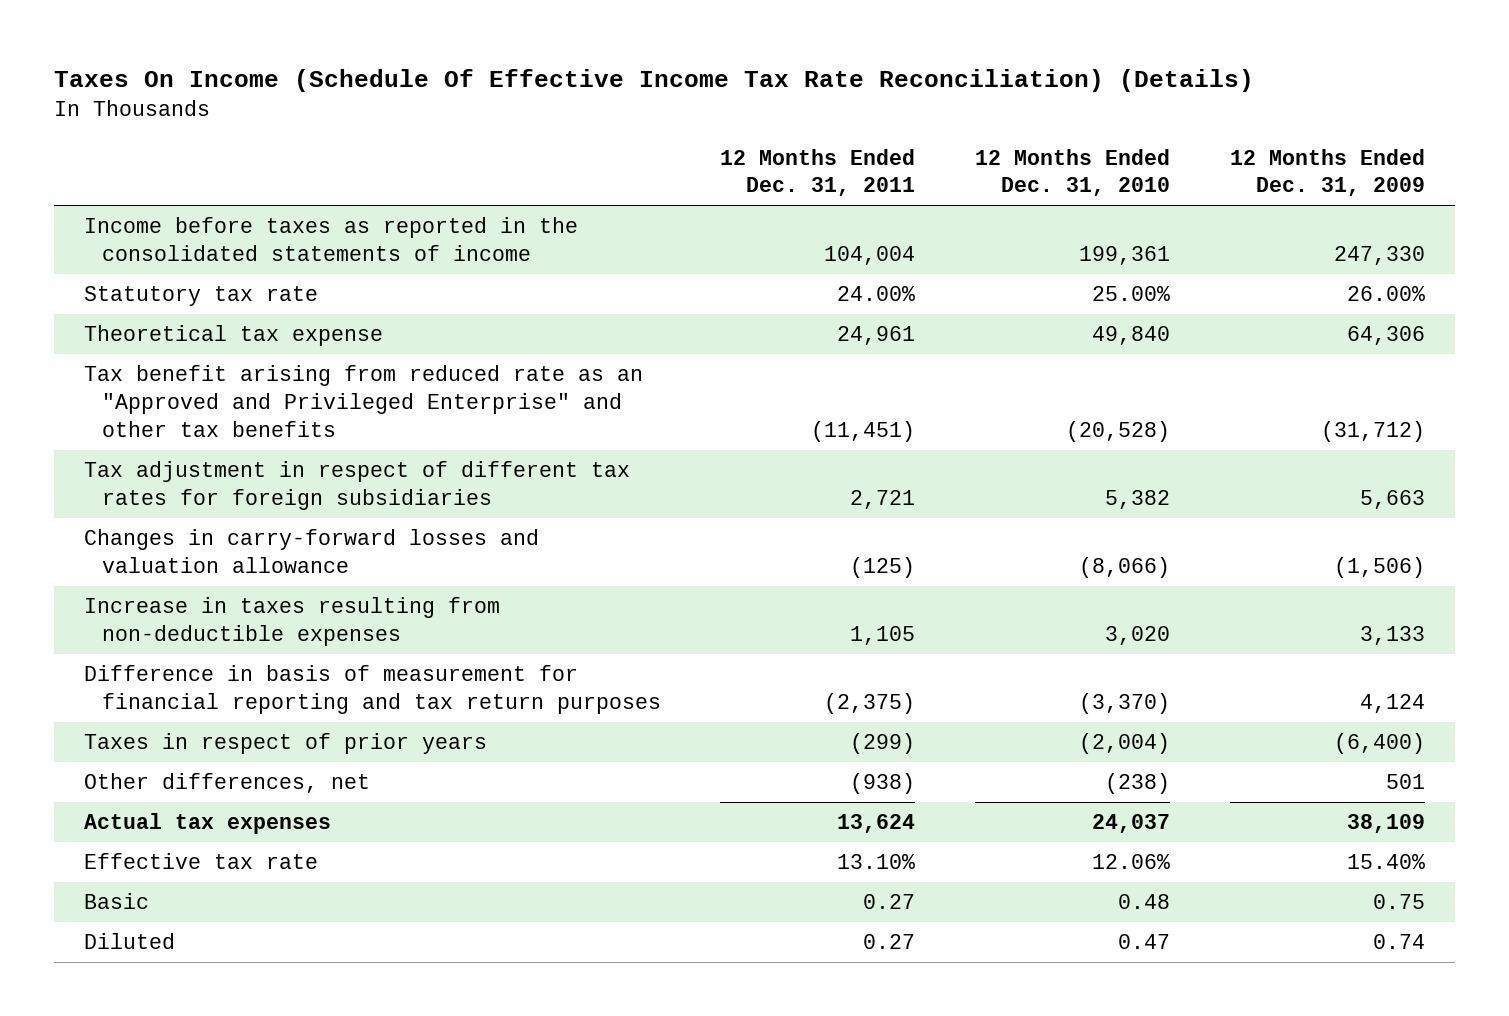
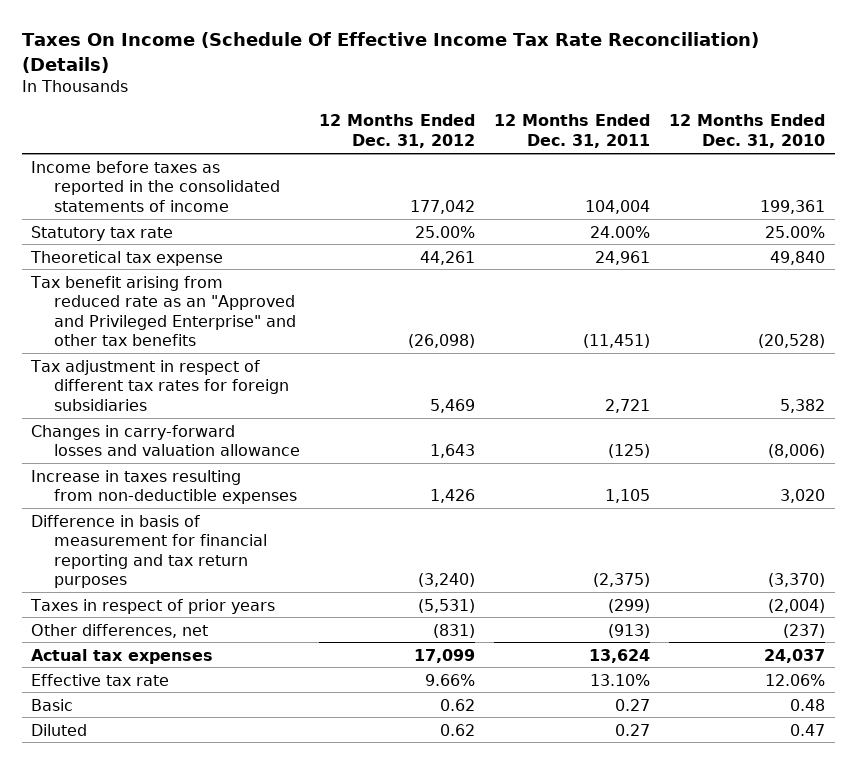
- | 12 Months Ended Dec. 31, 2011 | 12 Months Ended Dec. 31, 2010 | 12 Months Ended Dec. 31, 2009
+ | 12 Months Ended Dec. 31, 2012 | 12 Months Ended Dec. 31, 2011 | 12 Months Ended Dec. 31, 2010
- Changes in carry-forward losses and valuation allowance | (125) | (8,066) | (1,506)
+ Changes in carry-forward losses and valuation allowance | 1,643 | (125) | (8,006)
- Other differences, net | (938) | (238) | 501
+ Other differences, net | (831) | (913) | (237)

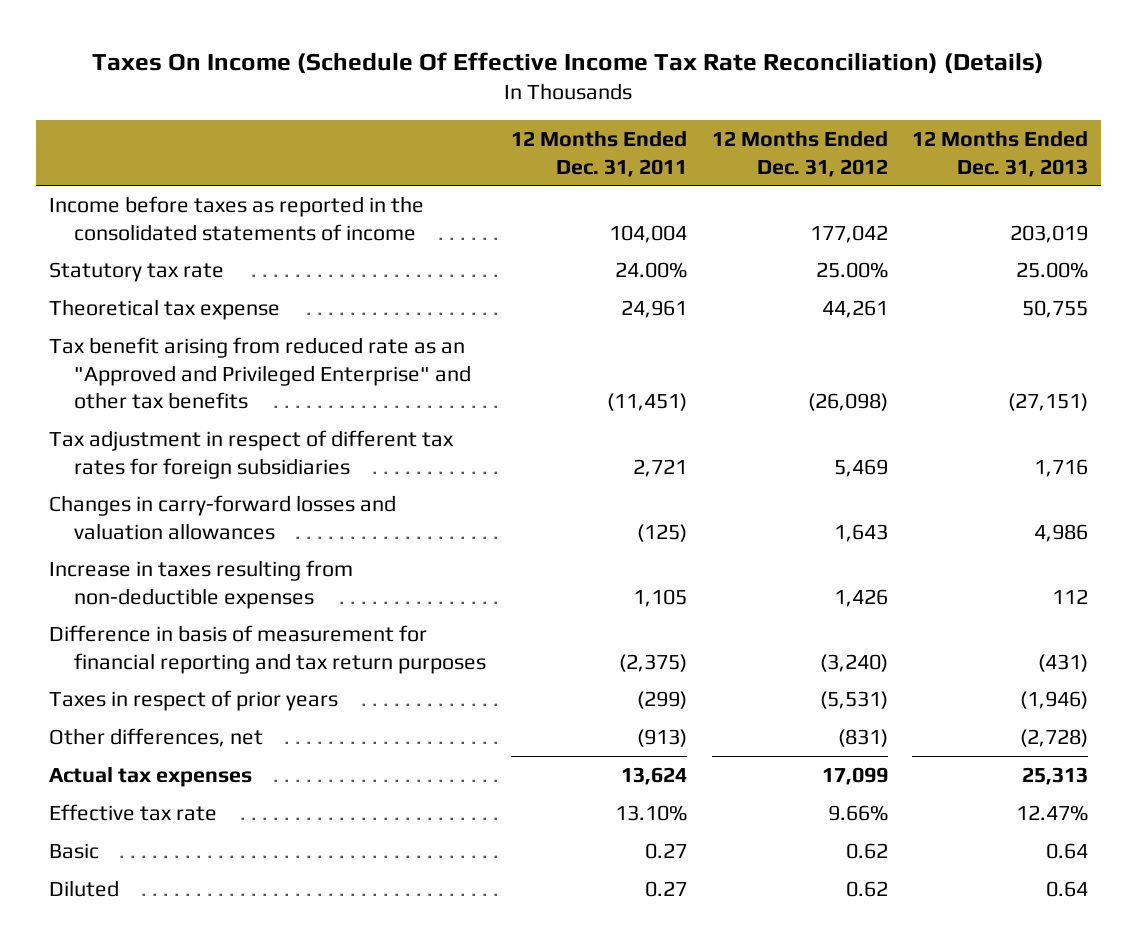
- | 12 Months Ended Dec. 31, 2012 | 12 Months Ended Dec. 31, 2011 | 12 Months Ended Dec. 31, 2010
+ | 12 Months Ended Dec. 31, 2011 | 12 Months Ended Dec. 31, 2012 | 12 Months Ended Dec. 31, 2013
- Changes in carry-forward losses and valuation allowance | 1,643 | (125) | (8,006)
+ Changes in carry-forward losses and valuation allowances | (125) | 1,643 | 4,986

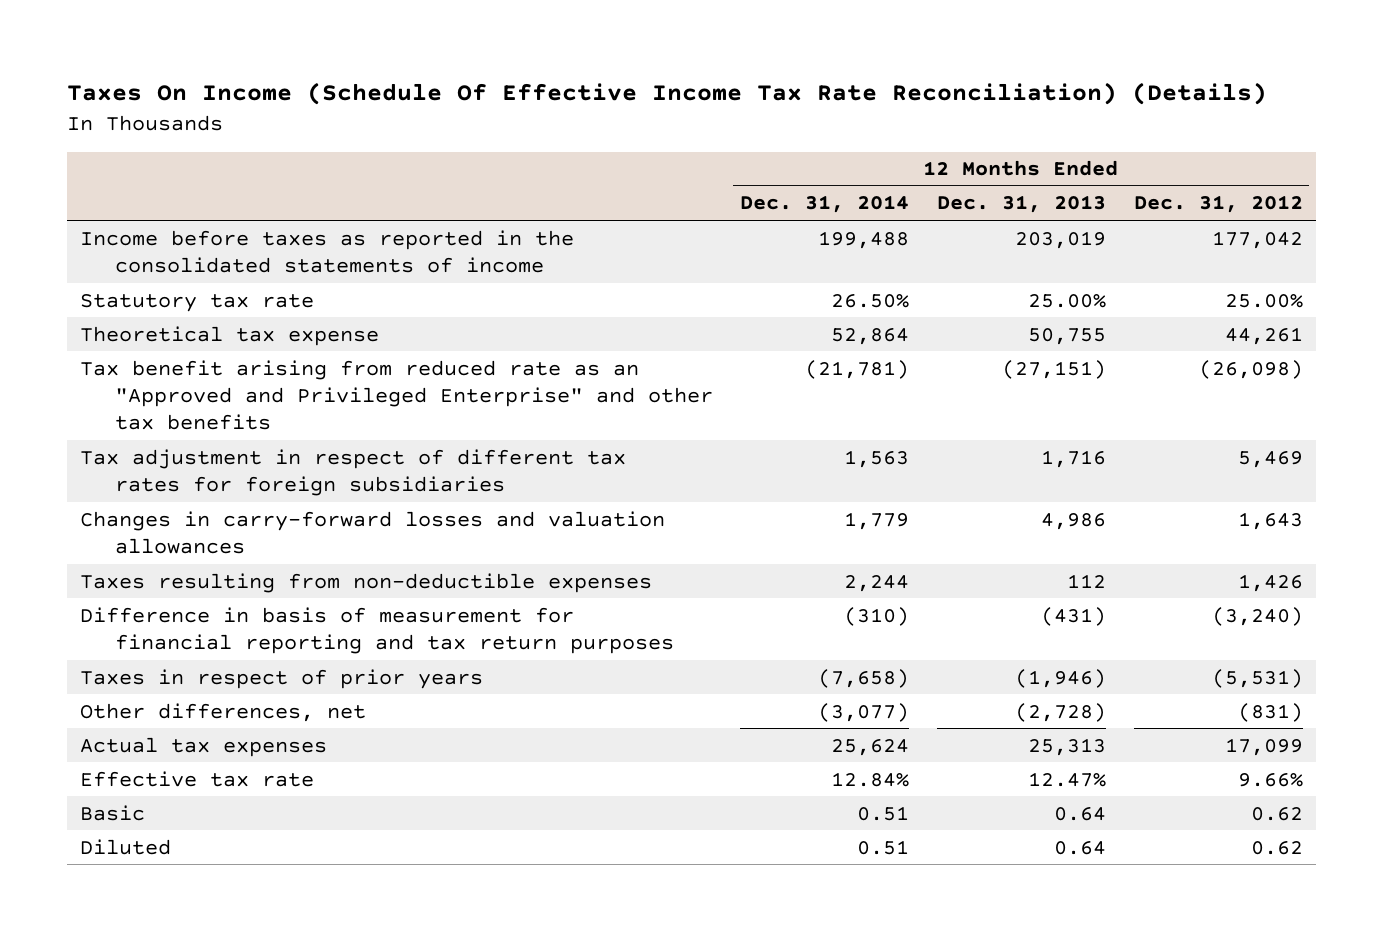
- | 12 Months Ended Dec. 31, 2011 | 12 Months Ended Dec. 31, 2012 | 12 Months Ended Dec. 31, 2013
+ | 12 Months Ended Dec. 31, 2014 | 12 Months Ended Dec. 31, 2013 | 12 Months Ended Dec. 31, 2012
- Increase in taxes resulting from non-deductible expenses | 1,105 | 1,426 | 112
+ Taxes resulting from non-deductible expenses | 2,244 | 112 | 1,426

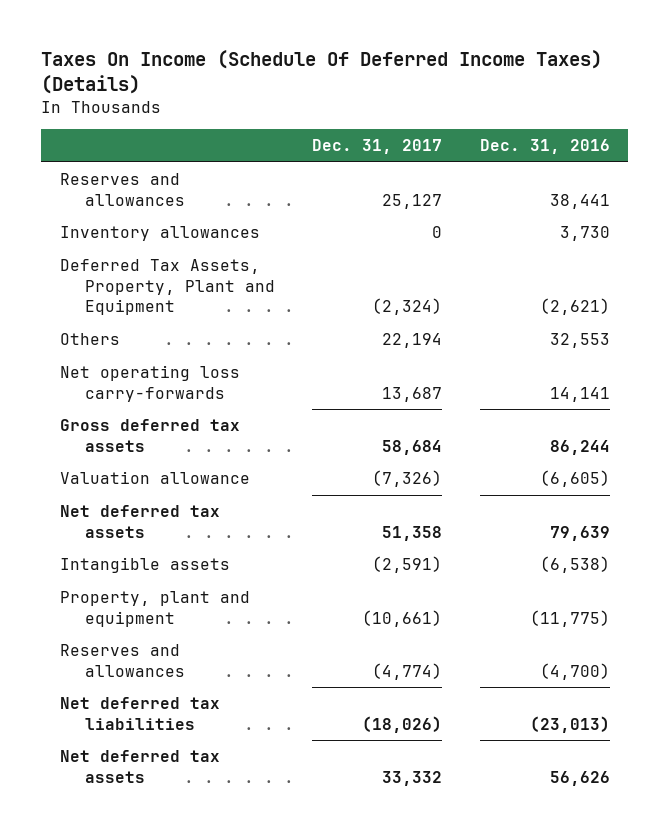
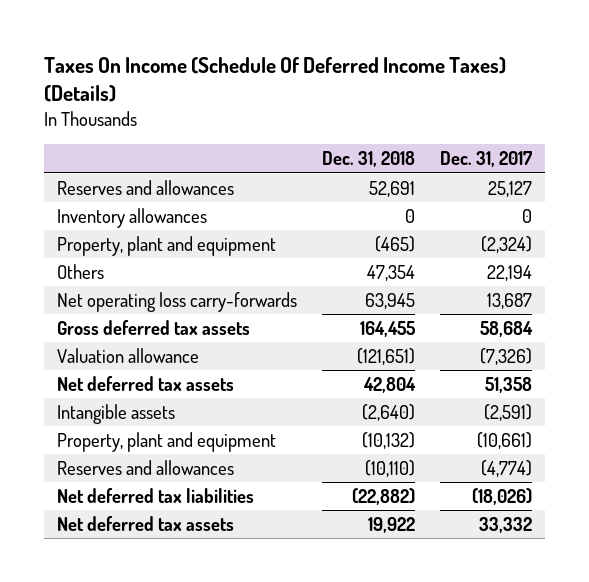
- | Dec. 31, 2017 | Dec. 31, 2016
+ | Dec. 31, 2018 | Dec. 31, 2017
- Deferred Tax Assets, Property, Plant and Equipment | (2,324) | (2,621)
+ Property, plant and equipment | (465) | (2,324)

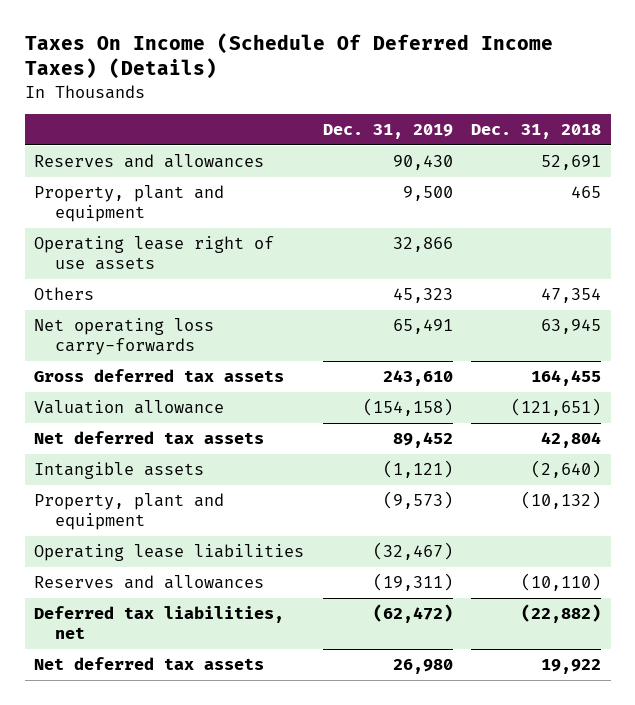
- | Dec. 31, 2018 | Dec. 31, 2017
+ | Dec. 31, 2019 | Dec. 31, 2018
- Inventory allowances | 0 | 0
- Property, plant and equipment | (465) | (2,324)
+ Property, plant and equipment | 9,500 | 465
+ Operating lease right of use assets | 32,866 |
+ Operating lease liabilities | (32,467) |
- Net deferred tax liabilities | (22,882) | (18,026)
+ Deferred tax liabilities, net | (62,472) | (22,882)

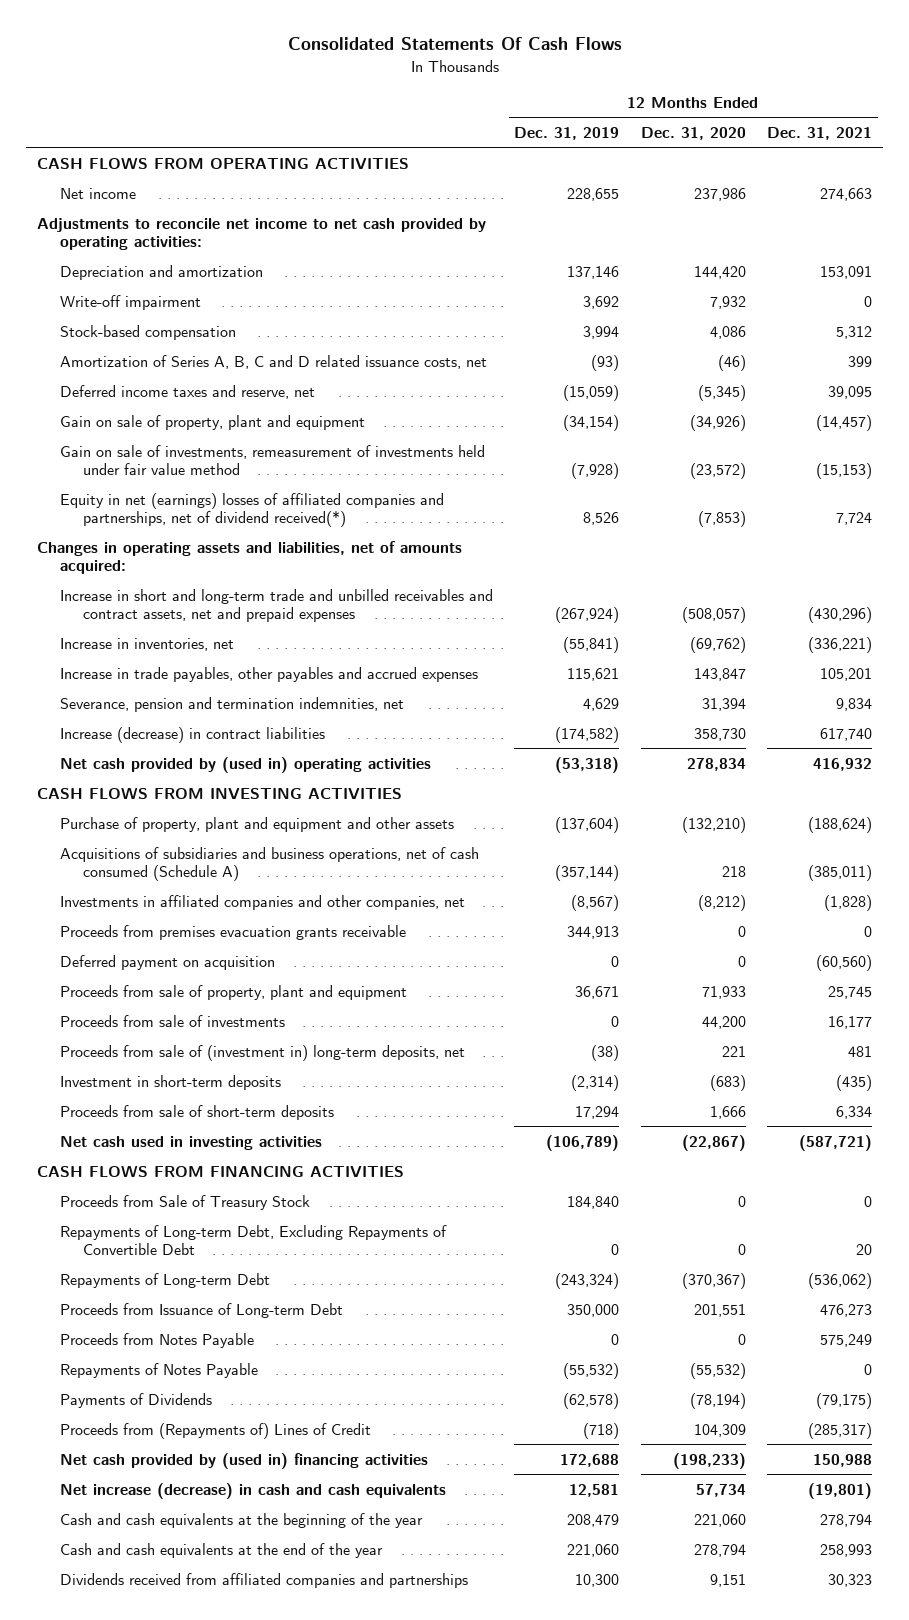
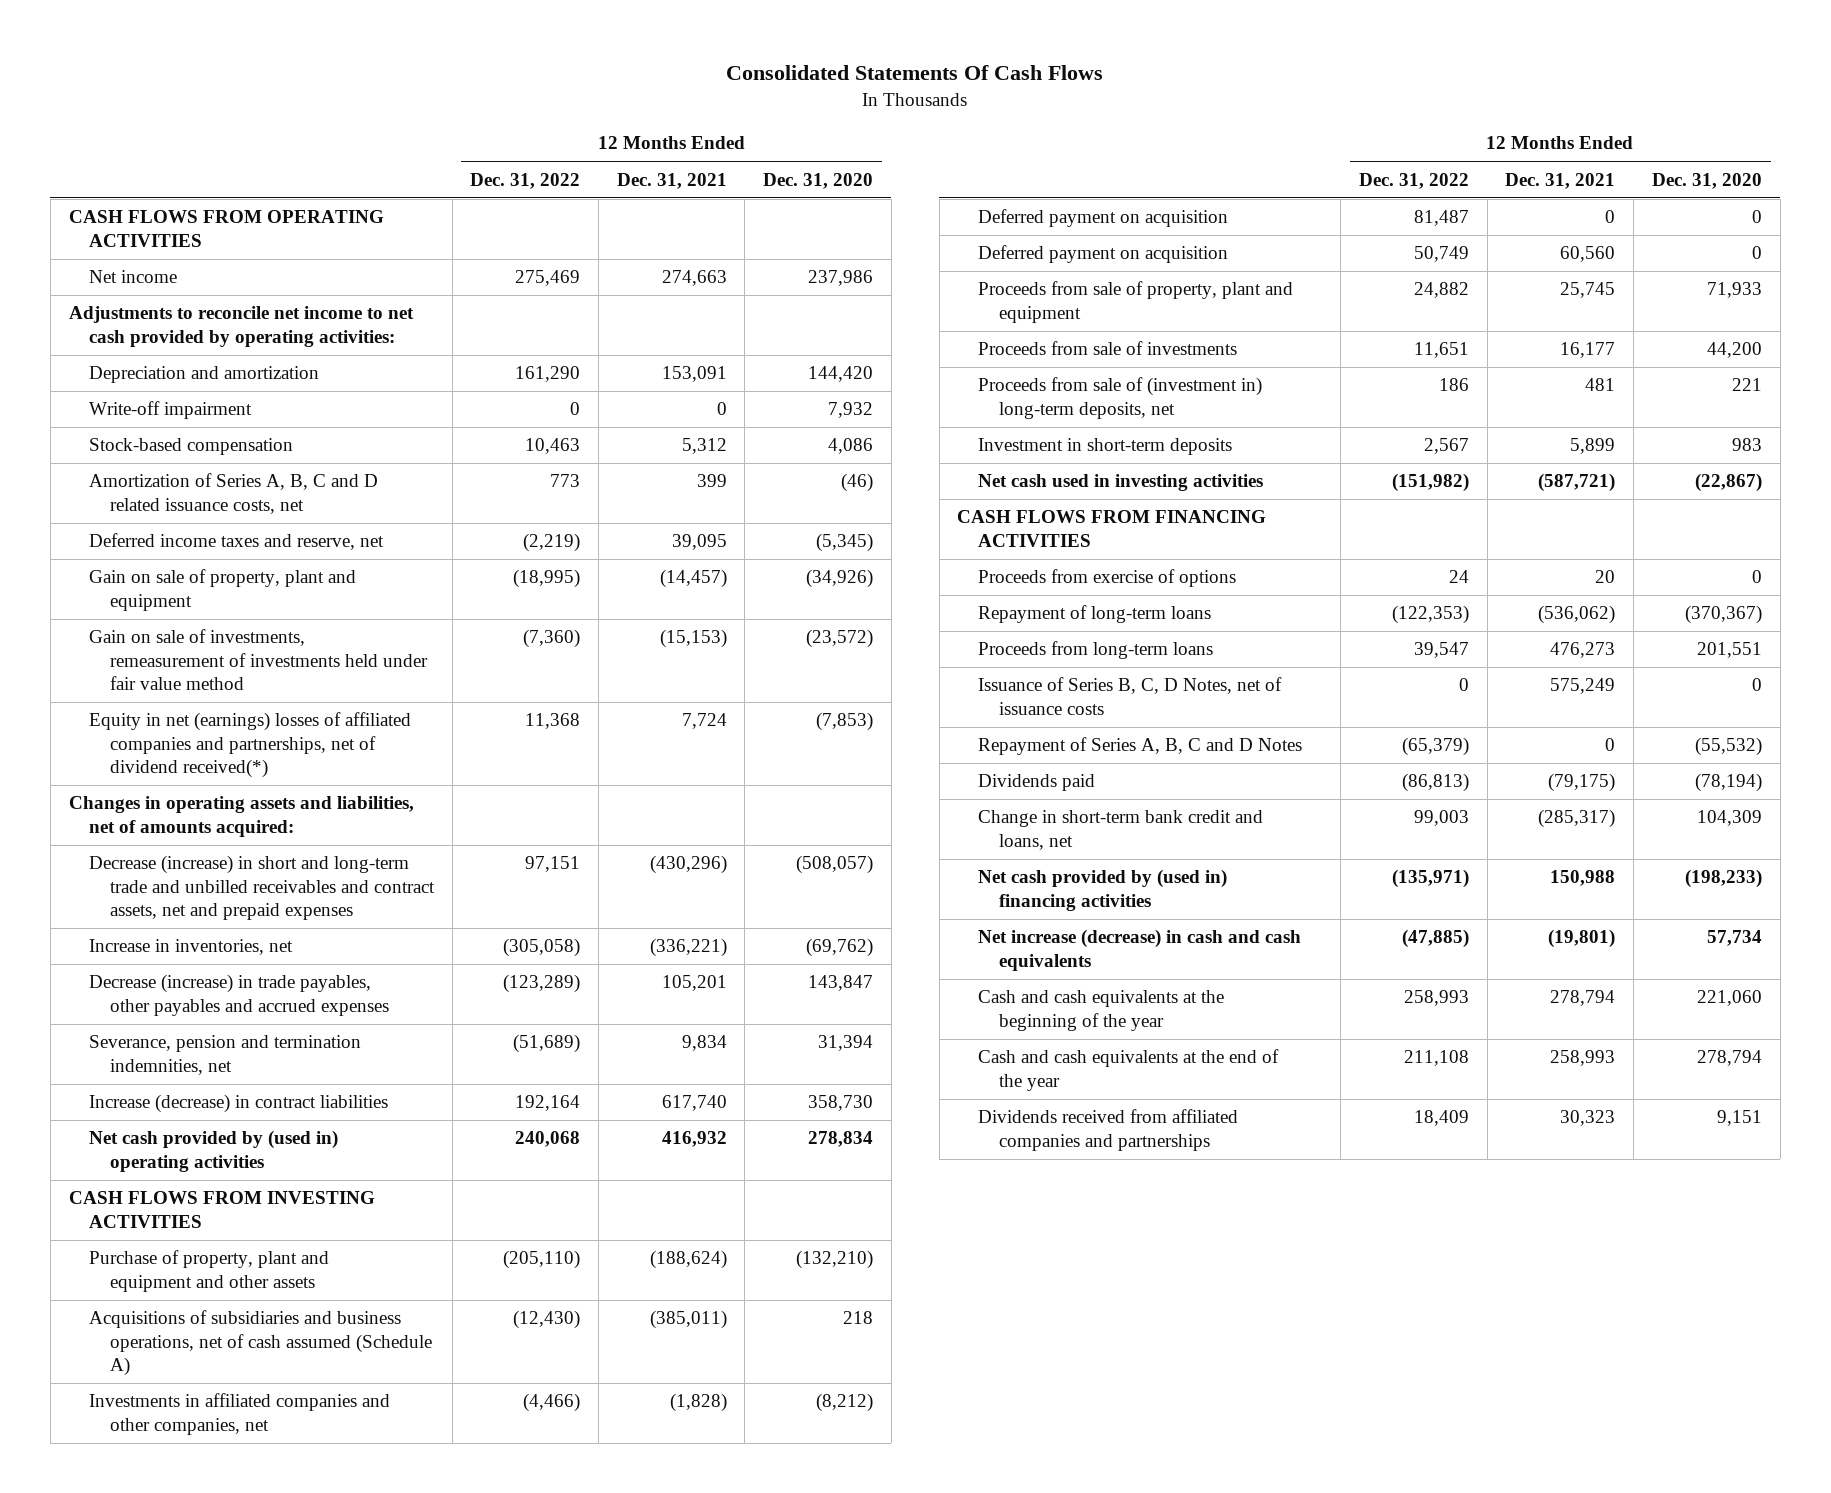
- | 12 Months Ended Dec. 31, 2019 | 12 Months Ended Dec. 31, 2020 | 12 Months Ended Dec. 31, 2021
+ | 12 Months Ended Dec. 31, 2022 | 12 Months Ended Dec. 31, 2021 | 12 Months Ended Dec. 31, 2020
- Increase in short and long-term trade and unbilled receivables and contract assets, net and prepaid expenses | (267,924) | (508,057) | (430,296)
+ Decrease (increase) in short and long-term trade and unbilled receivables and contract assets, net and prepaid expenses | 97,151 | (430,296) | (508,057)
- Increase in trade payables, other payables and accrued expenses | 115,621 | 143,847 | 105,201
+ Decrease (increase) in trade payables, other payables and accrued expenses | (123,289) | 105,201 | 143,847
- Acquisitions of subsidiaries and business operations, net of cash consumed (Schedule A) | (357,144) | 218 | (385,011)
+ Acquisitions of subsidiaries and business operations, net of cash assumed (Schedule A) | (12,430) | (385,011) | 218
- Proceeds from premises evacuation grants receivable | 344,913 | 0 | 0
- Deferred payment on acquisition | 0 | 0 | (60,560)
+ Deferred payment on acquisition | 81,487 | 0 | 0
+ Deferred payment on acquisition | 50,749 | 60,560 | 0
- Investment in short-term deposits | (2,314) | (683) | (435)
- Proceeds from sale of short-term deposits | 17,294 | 1,666 | 6,334
+ Investment in short-term deposits | 2,567 | 5,899 | 983
- Proceeds from Sale of Treasury Stock | 184,840 | 0 | 0
- Repayments of Long-term Debt, Excluding Repayments of Convertible Debt | 0 | 0 | 20
- Repayments of Long-term Debt | (243,324) | (370,367) | (536,062)
- Proceeds from Issuance of Long-term Debt | 350,000 | 201,551 | 476,273
- Proceeds from Notes Payable | 0 | 0 | 575,249
- Repayments of Notes Payable | (55,532) | (55,532) | 0
- Payments of Dividends | (62,578) | (78,194) | (79,175)
- Proceeds from (Repayments of) Lines of Credit | (718) | 104,309 | (285,317)
+ Proceeds from exercise of options | 24 | 20 | 0
+ Repayment of long-term loans | (122,353) | (536,062) | (370,367)
+ Proceeds from long-term loans | 39,547 | 476,273 | 201,551
+ Issuance of Series B, C, D Notes, net of issuance costs | 0 | 575,249 | 0
+ Repayment of Series A, B, C and D Notes | (65,379) | 0 | (55,532)
+ Dividends paid | (86,813) | (79,175) | (78,194)
+ Change in short-term bank credit and loans, net | 99,003 | (285,317) | 104,309

